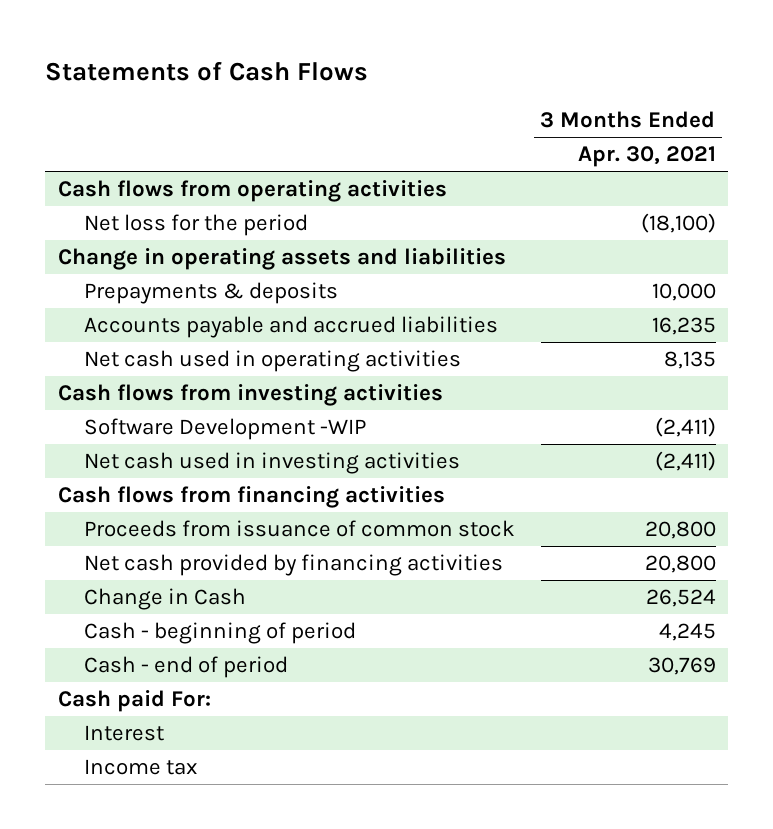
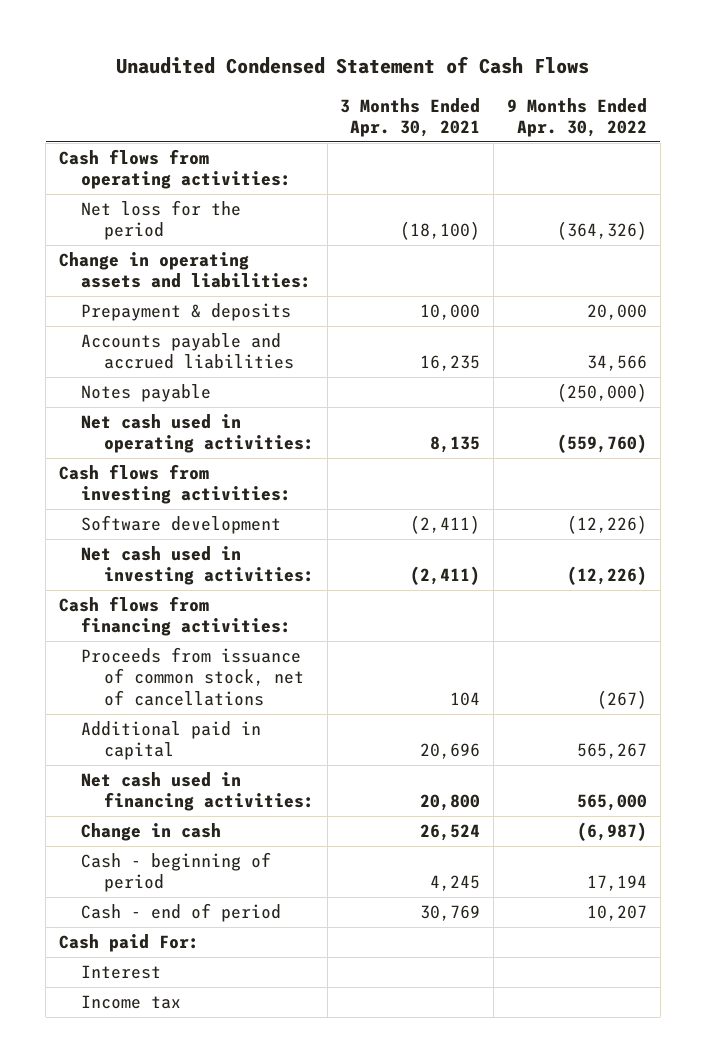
- Statements of Cash Flows
+ Unaudited Condensed Statement of Cash Flows
- | 3 Months Ended Apr. 30, 2021
+ | 3 Months Ended Apr. 30, 2021 | 9 Months Ended Apr. 30, 2022
- Cash flows from operating activities
+ Cash flows from operating activities:
- Change in operating assets and liabilities
- Prepayments & deposits | 10,000
+ Change in operating assets and liabilities:
+ Prepayment & deposits | 10,000 | 20,000
- Net cash used in operating activities | 8,135
- Cash flows from investing activities
- Software Development -WIP | (2,411)
- Net cash used in investing activities | (2,411)
- Cash flows from financing activities
- Proceeds from issuance of common stock | 20,800
- Net cash provided by financing activities | 20,800
- Change in Cash | 26,524
+ Notes payable | | (250,000)
+ Net cash used in operating activities: | 8,135 | (559,760)
+ Cash flows from investing activities:
+ Software development | (2,411) | (12,226)
+ Net cash used in investing activities: | (2,411) | (12,226)
+ Cash flows from financing activities:
+ Proceeds from issuance of common stock, net of cancellations | 104 | (267)
+ Additional paid in capital | 20,696 | 565,267
+ Net cash used in financing activities: | 20,800 | 565,000
+ Change in cash | 26,524 | (6,987)

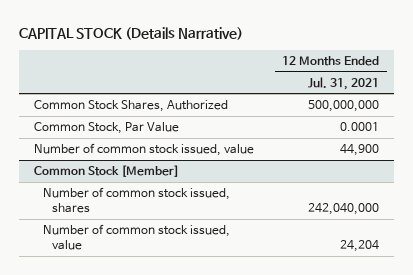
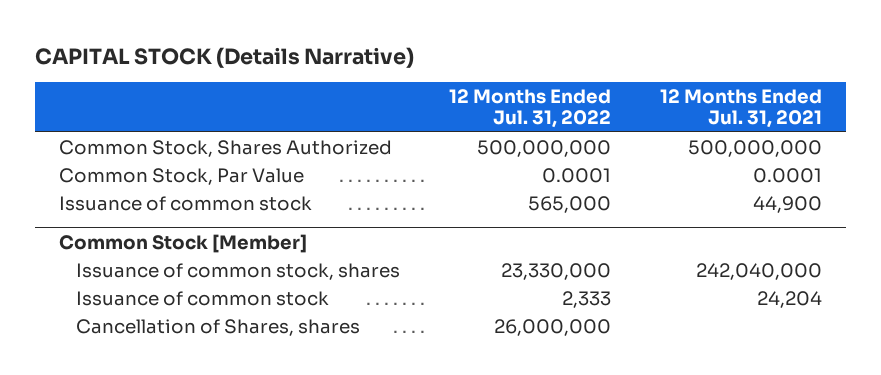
- | 12 Months Ended Jul. 31, 2021
+ | 12 Months Ended Jul. 31, 2022 | 12 Months Ended Jul. 31, 2021
- Common Stock Shares, Authorized | 500,000,000
+ Common Stock, Shares Authorized | 500,000,000 | 500,000,000
- Number of common stock issued, value | 44,900
+ Issuance of common stock | 565,000 | 44,900
@ Common Stock [Member]
- Number of common stock issued, shares | 242,040,000
- Number of common stock issued, value | 24,204
+ Issuance of common stock, shares | 23,330,000 | 242,040,000
+ Issuance of common stock | 2,333 | 24,204
+ Cancellation of Shares, shares | 26,000,000 |

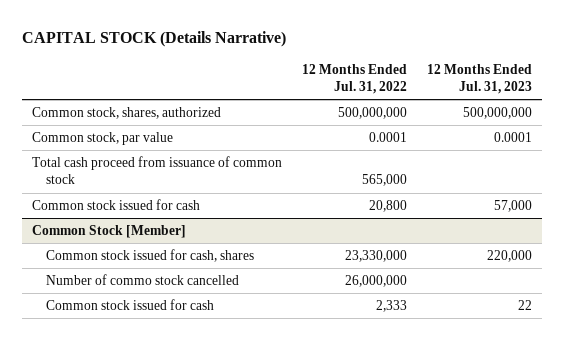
- | 12 Months Ended Jul. 31, 2022 | 12 Months Ended Jul. 31, 2021
+ | 12 Months Ended Jul. 31, 2022 | 12 Months Ended Jul. 31, 2023
- Common Stock, Shares Authorized | 500,000,000 | 500,000,000
- Common Stock, Par Value | 0.0001 | 0.0001
- Issuance of common stock | 565,000 | 44,900
+ Common stock, shares, authorized | 500,000,000 | 500,000,000
+ Common stock, par value | 0.0001 | 0.0001
+ Total cash proceed from issuance of common stock | 565,000 |
+ Common stock issued for cash | 20,800 | 57,000
@ Common Stock [Member]
- Issuance of common stock, shares | 23,330,000 | 242,040,000
- Issuance of common stock | 2,333 | 24,204
- Cancellation of Shares, shares | 26,000,000 |
+ Common stock issued for cash, shares | 23,330,000 | 220,000
+ Number of commo stock cancelled | 26,000,000 |
+ Common stock issued for cash | 2,333 | 22

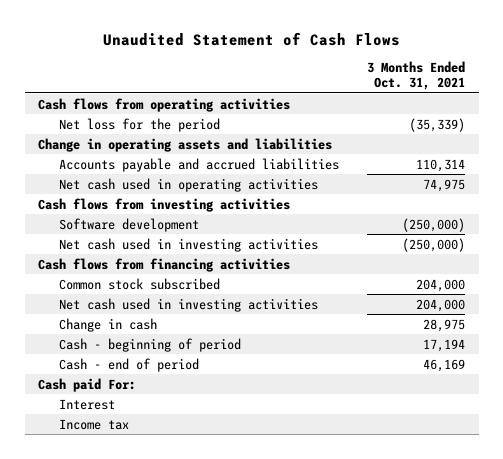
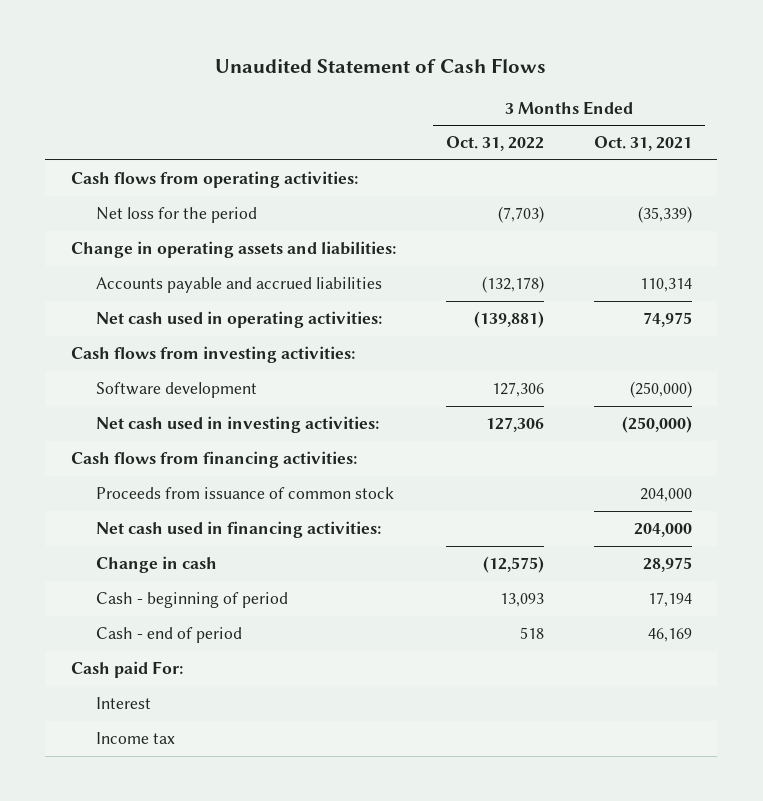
- | 3 Months Ended Oct. 31, 2021
+ | 3 Months Ended Oct. 31, 2022 | 3 Months Ended Oct. 31, 2021
- Cash flows from operating activities
+ Cash flows from operating activities:
- Change in operating assets and liabilities
+ Change in operating assets and liabilities:
- Net cash used in operating activities | 74,975
- Cash flows from investing activities
+ Net cash used in operating activities: | (139,881) | 74,975
+ Cash flows from investing activities:
- Net cash used in investing activities | (250,000)
- Cash flows from financing activities
- Common stock subscribed | 204,000
- Net cash used in investing activities | 204,000
+ Net cash used in investing activities: | 127,306 | (250,000)
+ Cash flows from financing activities:
+ Proceeds from issuance of common stock | | 204,000
+ Net cash used in financing activities: | | 204,000

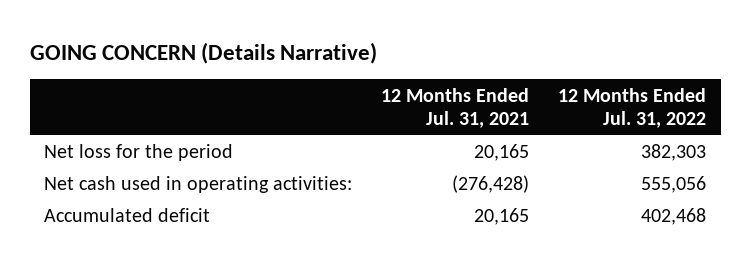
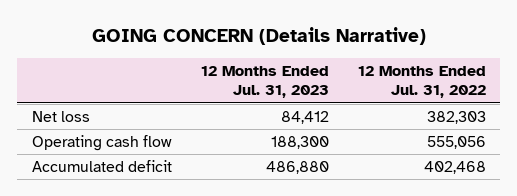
- | 12 Months Ended Jul. 31, 2021 | 12 Months Ended Jul. 31, 2022
+ | 12 Months Ended Jul. 31, 2023 | 12 Months Ended Jul. 31, 2022
- Net loss for the period | 20,165 | 382,303
- Net cash used in operating activities: | (276,428) | 555,056
+ Net loss | 84,412 | 382,303
+ Operating cash flow | 188,300 | 555,056

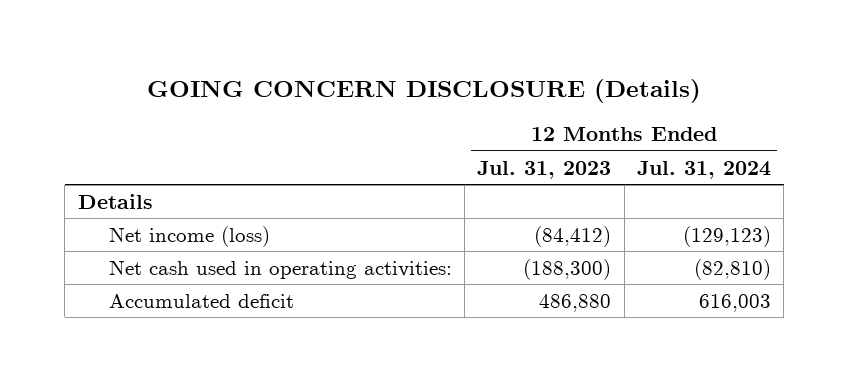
- GOING CONCERN (Details Narrative)
+ GOING CONCERN DISCLOSURE (Details)
- | 12 Months Ended Jul. 31, 2023 | 12 Months Ended Jul. 31, 2022
+ | 12 Months Ended Jul. 31, 2023 | 12 Months Ended Jul. 31, 2024
- Net loss | 84,412 | 382,303
- Operating cash flow | 188,300 | 555,056
+ Details
+ Net income (loss) | (84,412) | (129,123)
+ Net cash used in operating activities: | (188,300) | (82,810)

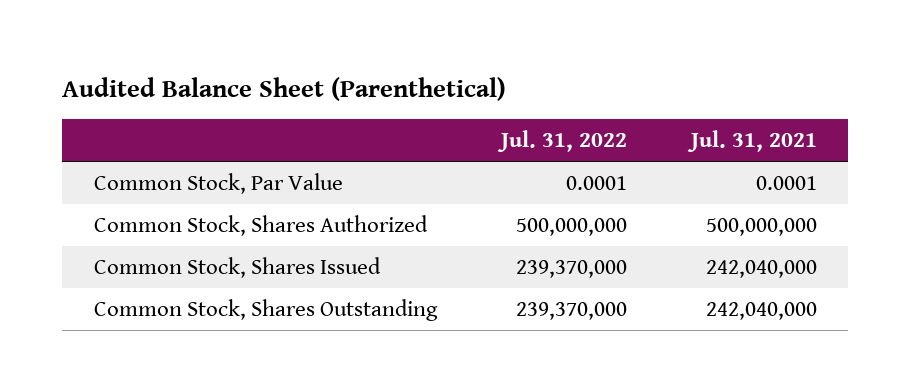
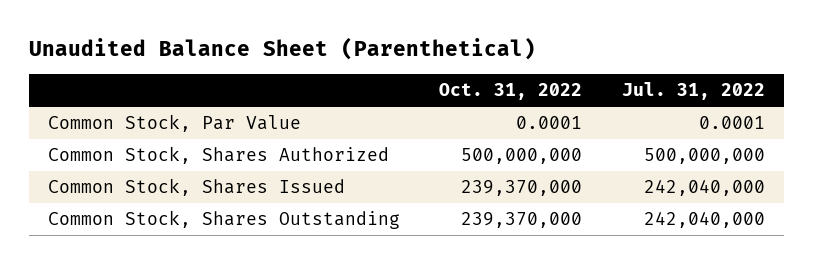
- Audited Balance Sheet (Parenthetical)
+ Unaudited Balance Sheet (Parenthetical)
- | Jul. 31, 2022 | Jul. 31, 2021
+ | Oct. 31, 2022 | Jul. 31, 2022
- Common Stock, Shares Issued | 239,370,000 | 242,040,000
- Common Stock, Shares Outstanding | 239,370,000 | 242,040,000
+ Common Stock, Shares Issued | 239,370,000 | 242,040,000
+ Common Stock, Shares Outstanding | 239,370,000 | 242,040,000

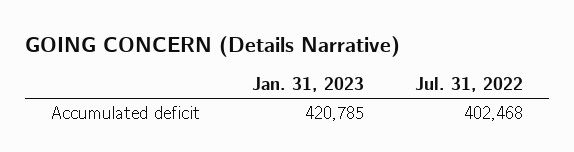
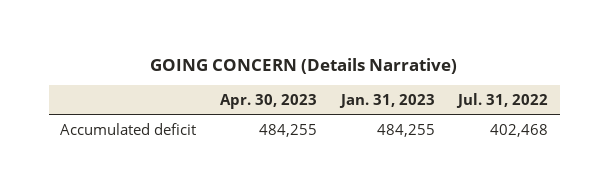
- | Jan. 31, 2023 | Jul. 31, 2022
+ | Apr. 30, 2023 | Jan. 31, 2023 | Jul. 31, 2022
- Accumulated deficit | 420,785 | 402,468
+ Accumulated deficit | 484,255 | 484,255 | 402,468

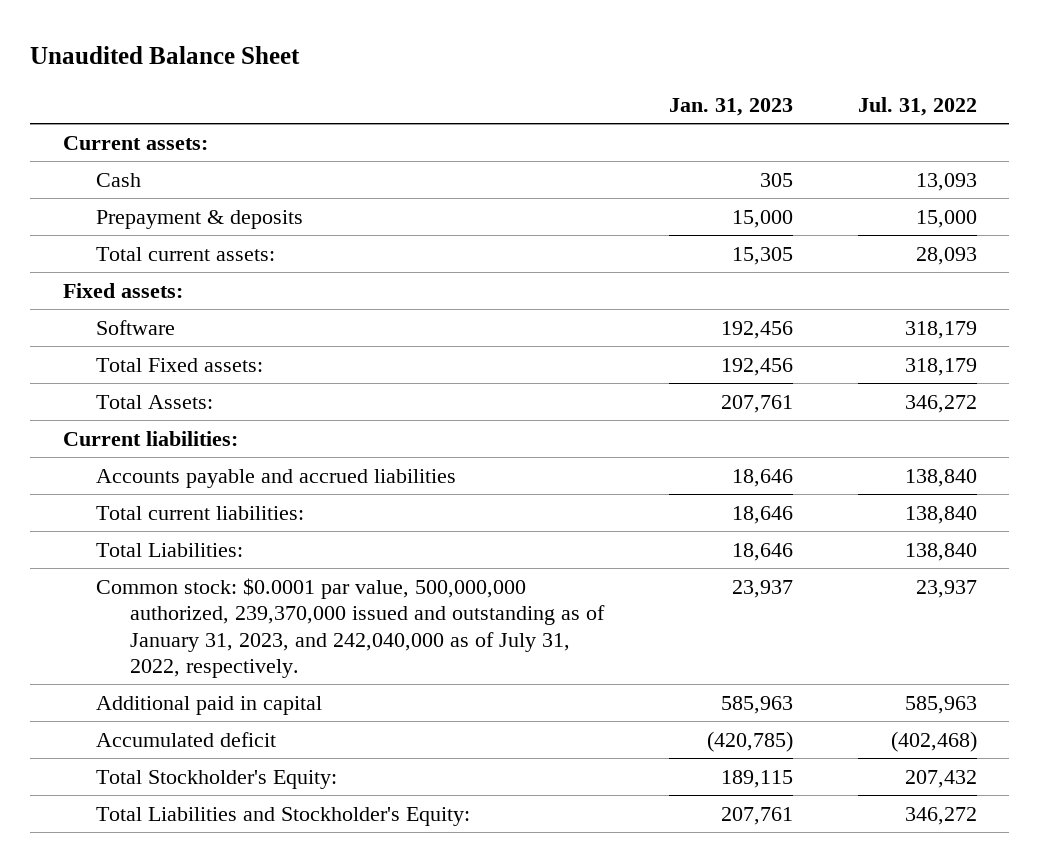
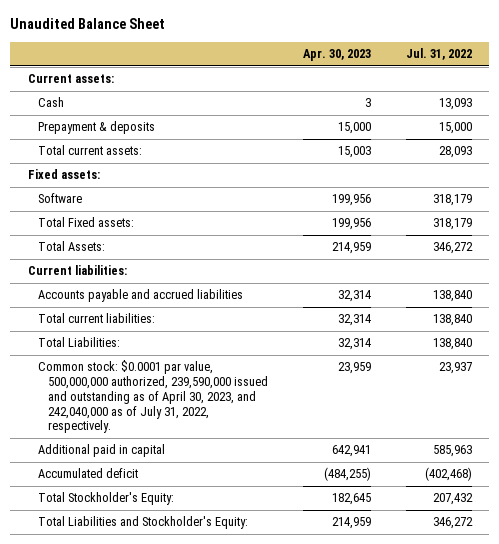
- | Jan. 31, 2023 | Jul. 31, 2022
+ | Apr. 30, 2023 | Jul. 31, 2022
- Common stock: $0.0001 par value, 500,000,000 authorized, 239,370,000 issued and outstanding as of January 31, 2023, and 242,040,000 as of July 31, 2022, respectively. | 23,937 | 23,937
+ Common stock: $0.0001 par value, 500,000,000 authorized, 239,590,000 issued and outstanding as of April 30, 2023, and 242,040,000 as of July 31, 2022, respectively. | 23,959 | 23,937

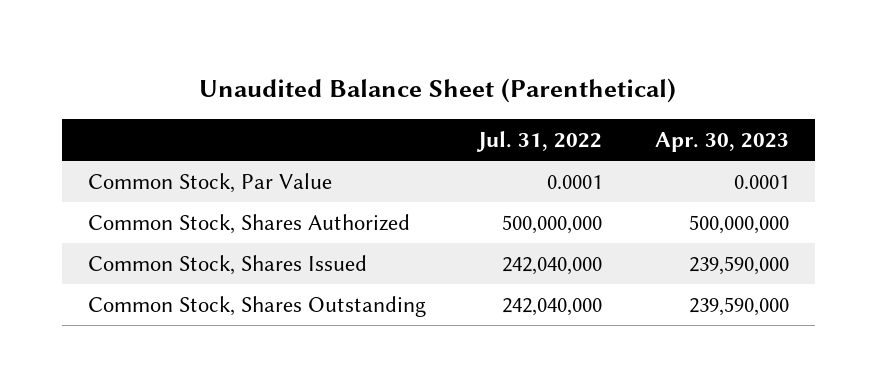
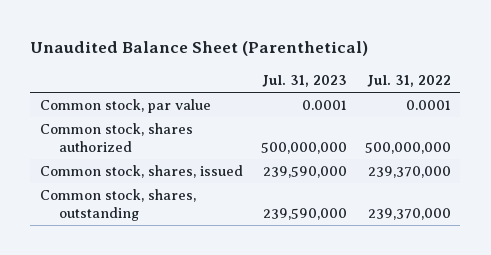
- | Jul. 31, 2022 | Apr. 30, 2023
+ | Jul. 31, 2023 | Jul. 31, 2022
- Common Stock, Par Value | 0.0001 | 0.0001
- Common Stock, Shares Authorized | 500,000,000 | 500,000,000
- Common Stock, Shares Issued | 242,040,000 | 239,590,000
- Common Stock, Shares Outstanding | 242,040,000 | 239,590,000
+ Common stock, par value | 0.0001 | 0.0001
+ Common stock, shares authorized | 500,000,000 | 500,000,000
+ Common stock, shares, issued | 239,590,000 | 239,370,000
+ Common stock, shares, outstanding | 239,590,000 | 239,370,000

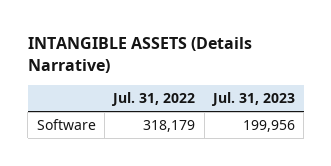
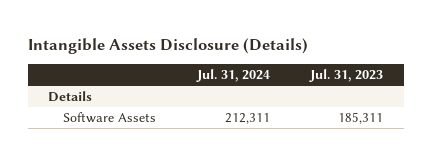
- INTANGIBLE ASSETS (Details Narrative)
+ Intangible Assets Disclosure (Details)
- | Jul. 31, 2022 | Jul. 31, 2023
+ | Jul. 31, 2024 | Jul. 31, 2023
- Software | 318,179 | 199,956
+ Details
+ Software Assets | 212,311 | 185,311

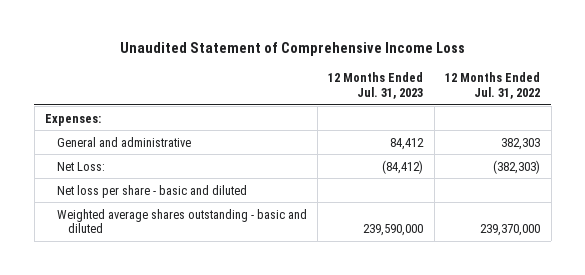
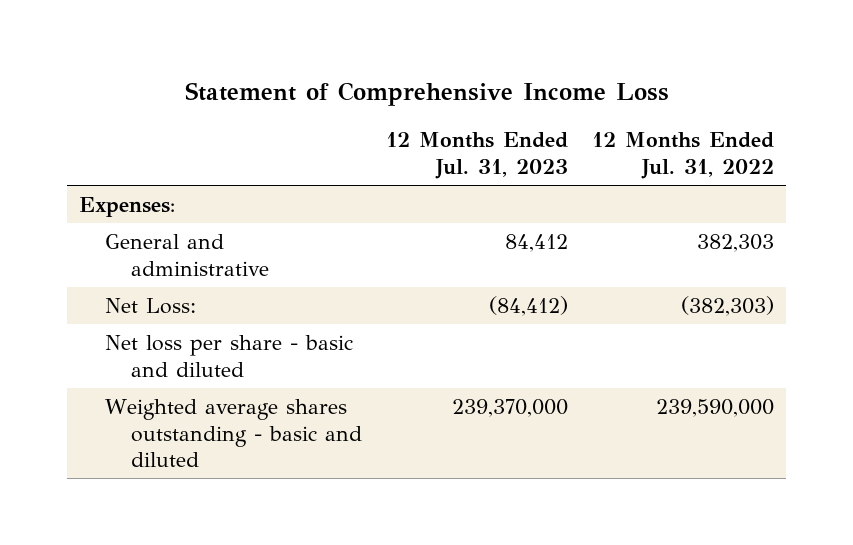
- Unaudited Statement of Comprehensive Income Loss
+ Statement of Comprehensive Income Loss
- Weighted average shares outstanding - basic and diluted | 239,590,000 | 239,370,000
+ Weighted average shares outstanding - basic and diluted | 239,370,000 | 239,590,000

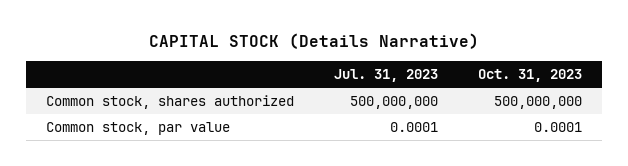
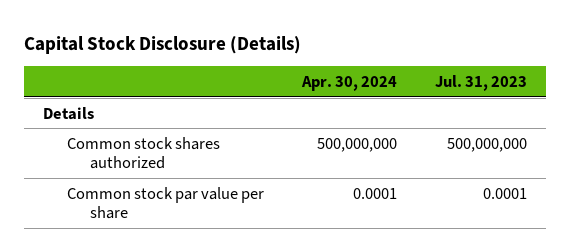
- CAPITAL STOCK (Details Narrative)
+ Capital Stock Disclosure (Details)
- | Jul. 31, 2023 | Oct. 31, 2023
+ | Apr. 30, 2024 | Jul. 31, 2023
- Common stock, shares authorized | 500,000,000 | 500,000,000
- Common stock, par value | 0.0001 | 0.0001
+ Details
+ Common stock shares authorized | 500,000,000 | 500,000,000
+ Common stock par value per share | 0.0001 | 0.0001

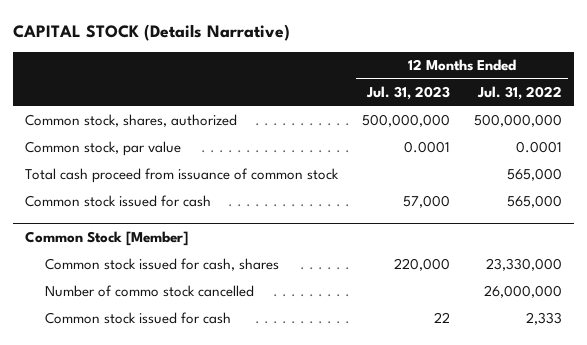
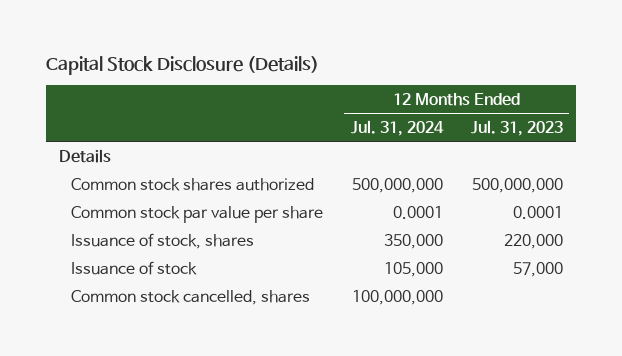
- CAPITAL STOCK (Details Narrative)
+ Capital Stock Disclosure (Details)
- | 12 Months Ended Jul. 31, 2023 | 12 Months Ended Jul. 31, 2022
+ | 12 Months Ended Jul. 31, 2024 | 12 Months Ended Jul. 31, 2023
- Common stock, shares, authorized | 500,000,000 | 500,000,000
- Common stock, par value | 0.0001 | 0.0001
- Total cash proceed from issuance of common stock | | 565,000
- Common stock issued for cash | 57,000 | 565,000
- Common Stock [Member]
- Common stock issued for cash, shares | 220,000 | 23,330,000
- Number of commo stock cancelled | | 26,000,000
- Common stock issued for cash | 22 | 2,333
+ Details
+ Common stock shares authorized | 500,000,000 | 500,000,000
+ Common stock par value per share | 0.0001 | 0.0001
+ Issuance of stock, shares | 350,000 | 220,000
+ Issuance of stock | 105,000 | 57,000
+ Common stock cancelled, shares | 100,000,000 |

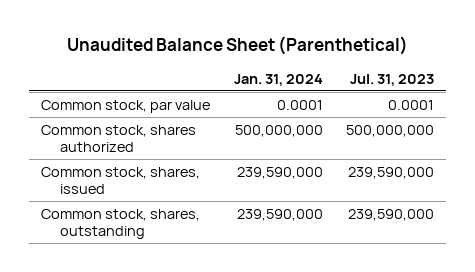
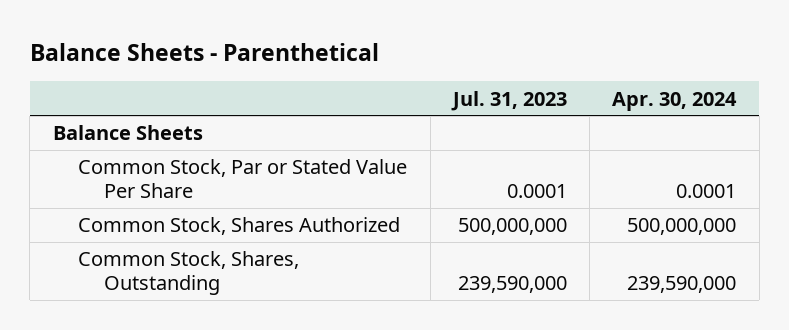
- Unaudited Balance Sheet (Parenthetical)
+ Balance Sheets - Parenthetical
- | Jan. 31, 2024 | Jul. 31, 2023
+ | Jul. 31, 2023 | Apr. 30, 2024
- Common stock, par value | 0.0001 | 0.0001
- Common stock, shares authorized | 500,000,000 | 500,000,000
- Common stock, shares, issued | 239,590,000 | 239,590,000
- Common stock, shares, outstanding | 239,590,000 | 239,590,000
+ Balance Sheets
+ Common Stock, Par or Stated Value Per Share | 0.0001 | 0.0001
+ Common Stock, Shares Authorized | 500,000,000 | 500,000,000
+ Common Stock, Shares, Outstanding | 239,590,000 | 239,590,000

